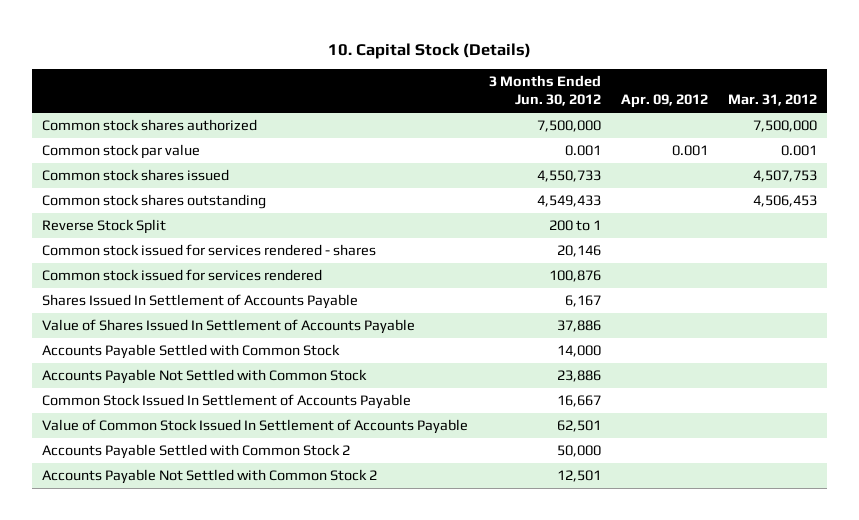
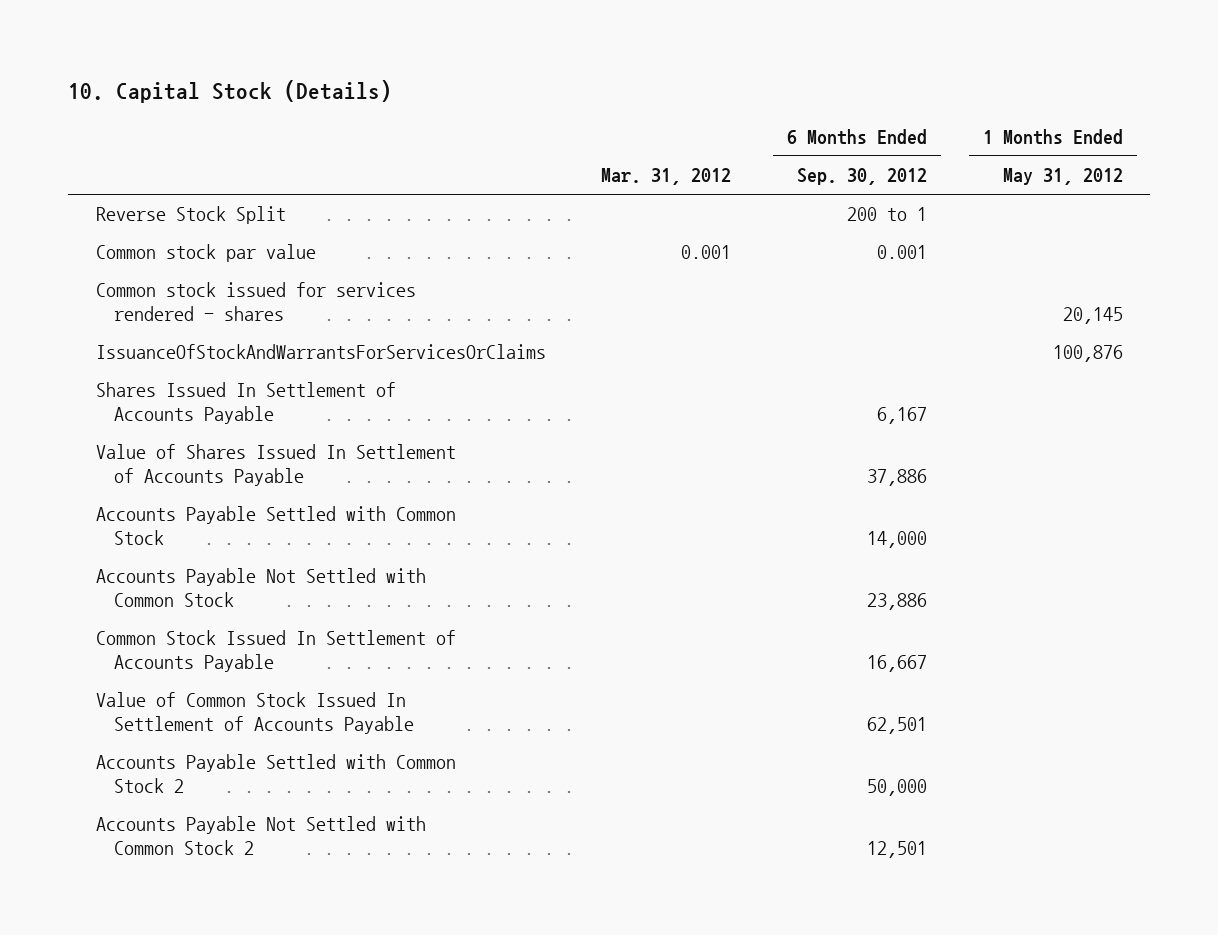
- | 3 Months Ended Jun. 30, 2012 | Apr. 09, 2012 | Mar. 31, 2012
+ | Mar. 31, 2012 | 6 Months Ended Sep. 30, 2012 | 1 Months Ended May 31, 2012
- Common stock shares authorized | 7,500,000 | | 7,500,000
- Common stock shares issued | 4,550,733 | | 4,507,753
- Common stock shares outstanding | 4,549,433 | | 4,506,453
moved down: Common stock par value | 0.001 | 0.001 |
- Common stock issued for services rendered | 100,876 | |
+ IssuanceOfStockAndWarrantsForServicesOrClaims | | | 100,876

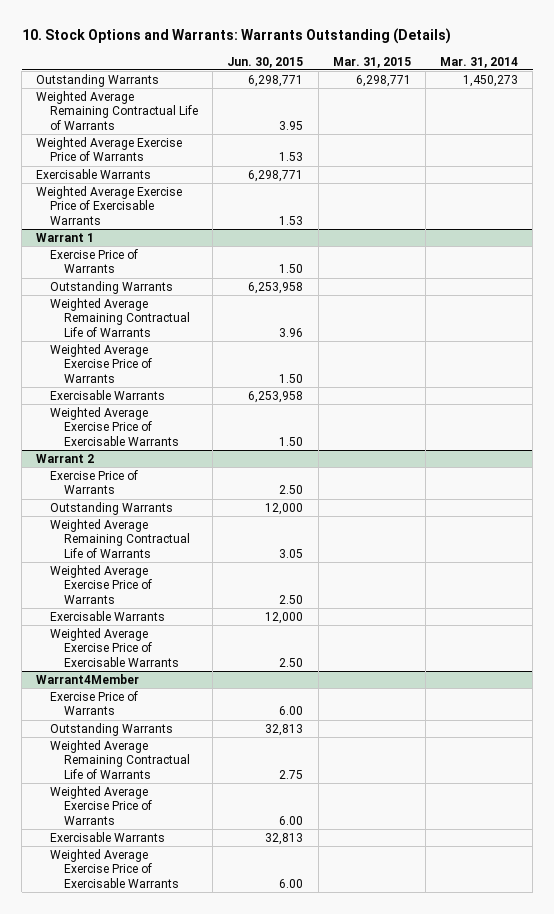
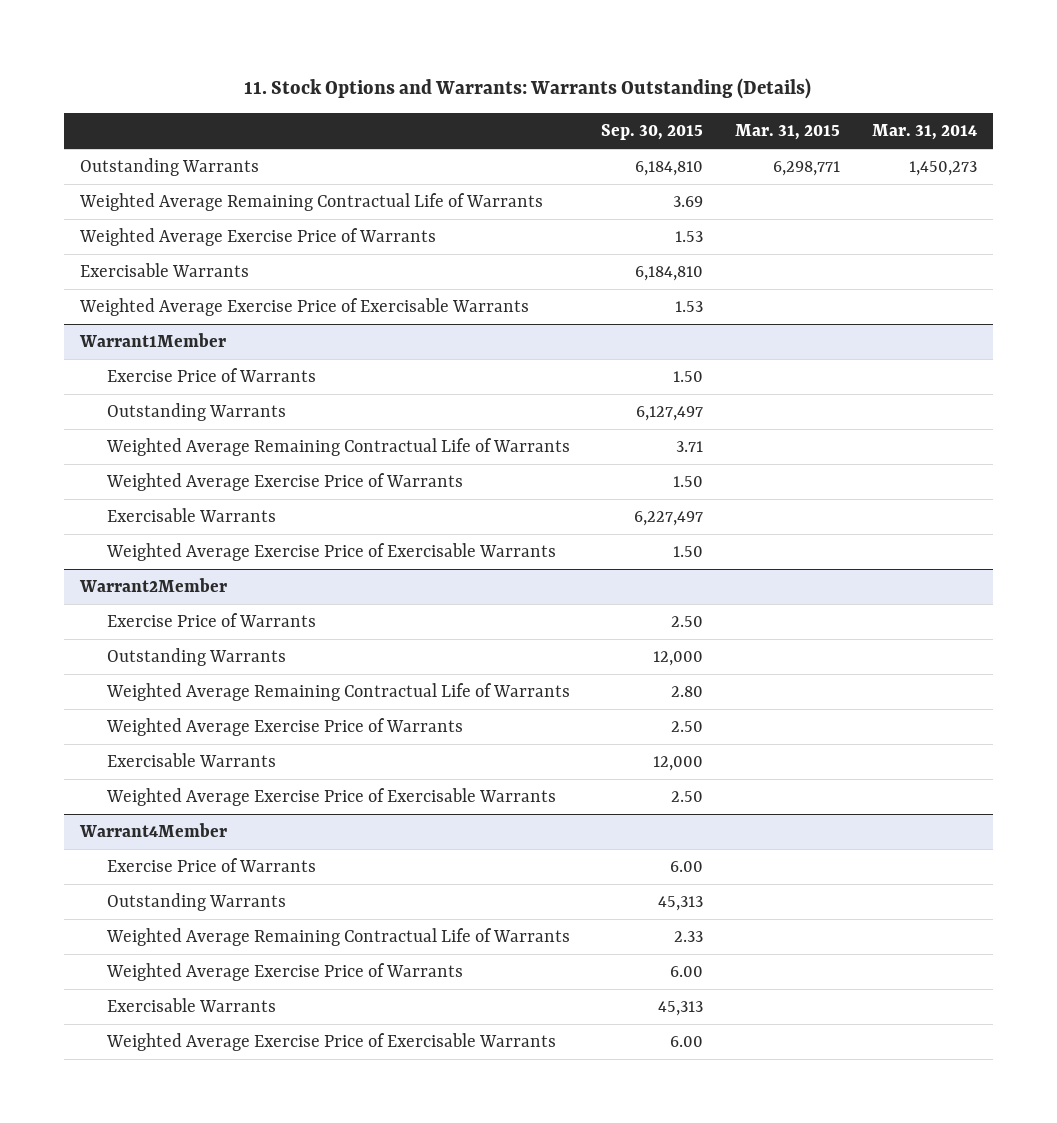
- 10. Stock Options and Warrants: Warrants Outstanding (Details)
+ 11. Stock Options and Warrants: Warrants Outstanding (Details)
- | Jun. 30, 2015 | Mar. 31, 2015 | Mar. 31, 2014
+ | Sep. 30, 2015 | Mar. 31, 2015 | Mar. 31, 2014
- Warrant 1
+ Warrant1Member
- Warrant 2
+ Warrant2Member

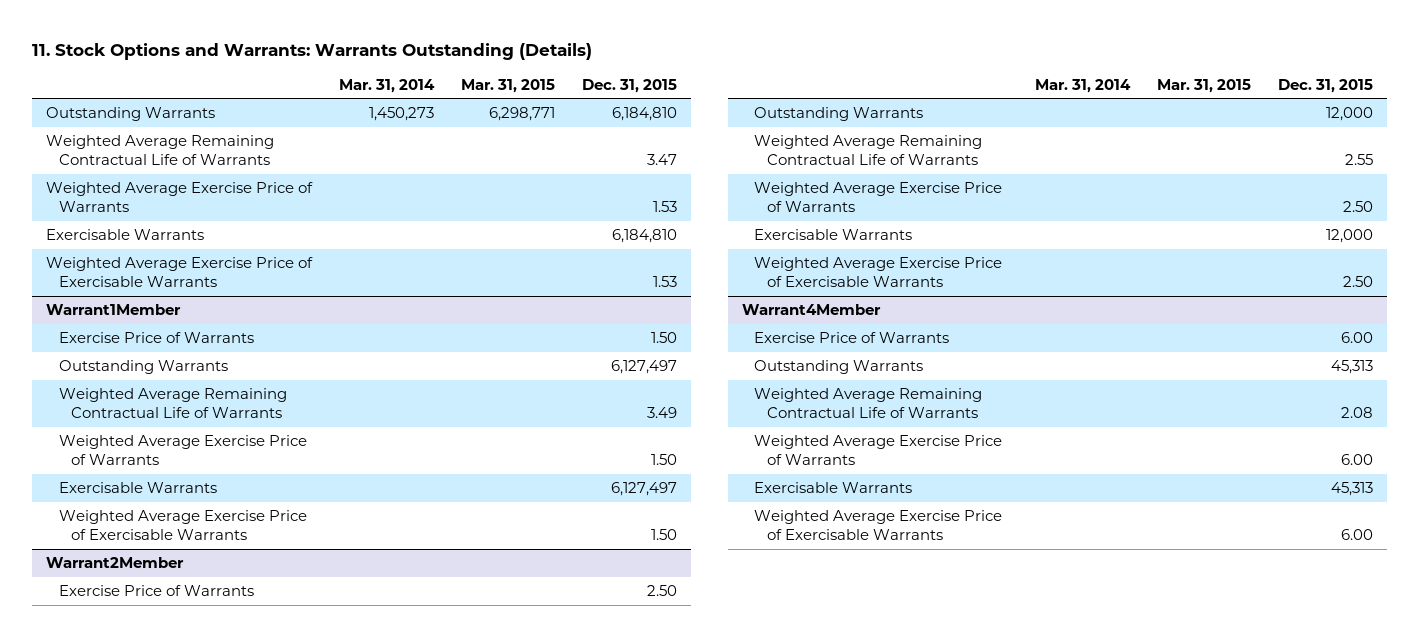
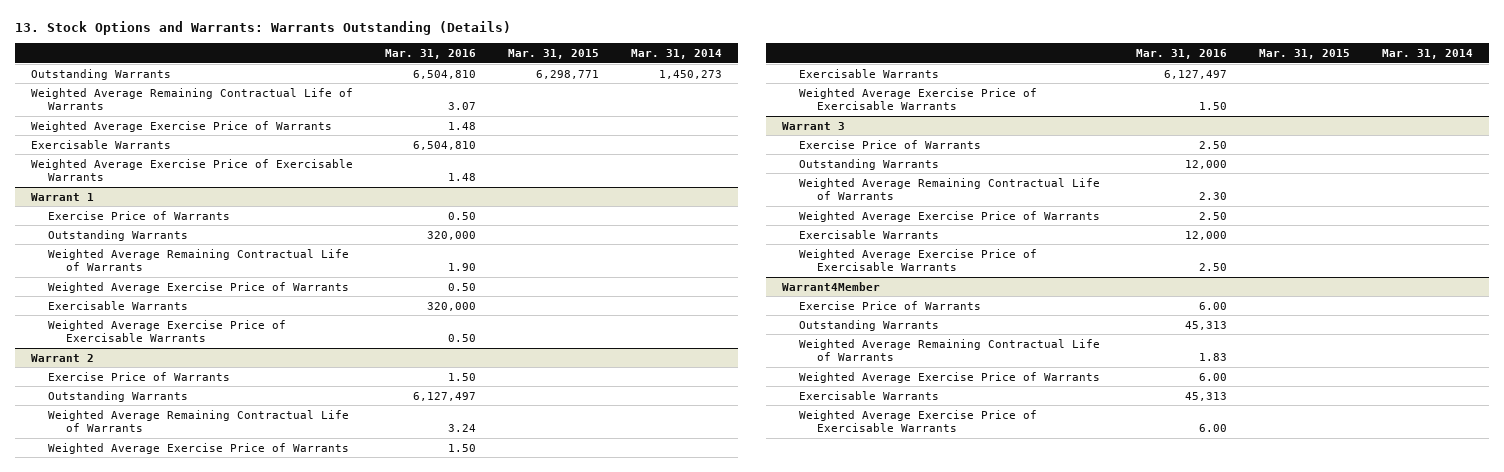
- 11. Stock Options and Warrants: Warrants Outstanding (Details)
+ 13. Stock Options and Warrants: Warrants Outstanding (Details)
- | Mar. 31, 2014 | Mar. 31, 2015 | Dec. 31, 2015
+ | Mar. 31, 2016 | Mar. 31, 2015 | Mar. 31, 2014
- Warrant1Member
+ Warrant 1
- Warrant2Member
+ Warrant 2
+ Warrant 3
+ Exercise Price of Warrants | 2.50 | |
+ Outstanding Warrants | 12,000 | |
+ Weighted Average Remaining Contractual Life of Warrants | 2.30 | |
+ Weighted Average Exercise Price of Warrants | 2.50 | |
+ Exercisable Warrants | 12,000 | |
+ Weighted Average Exercise Price of Exercisable Warrants | 2.50 | |

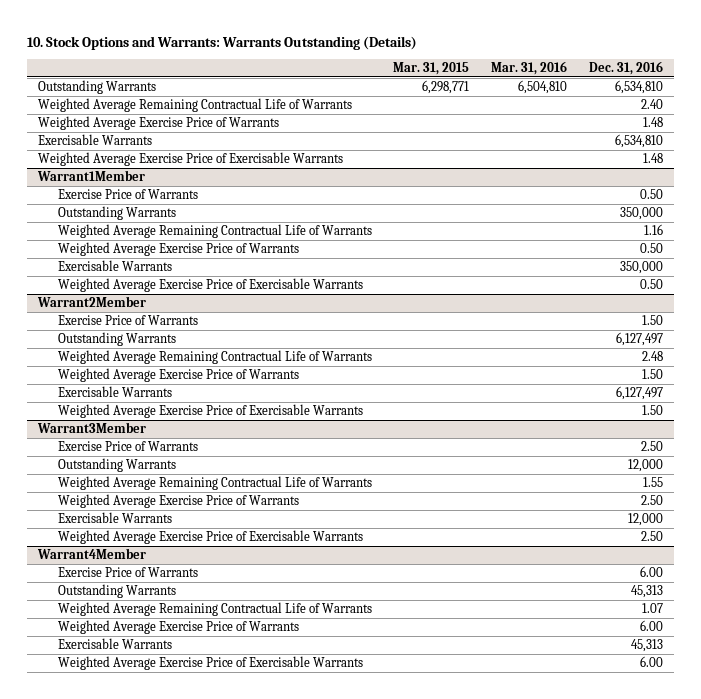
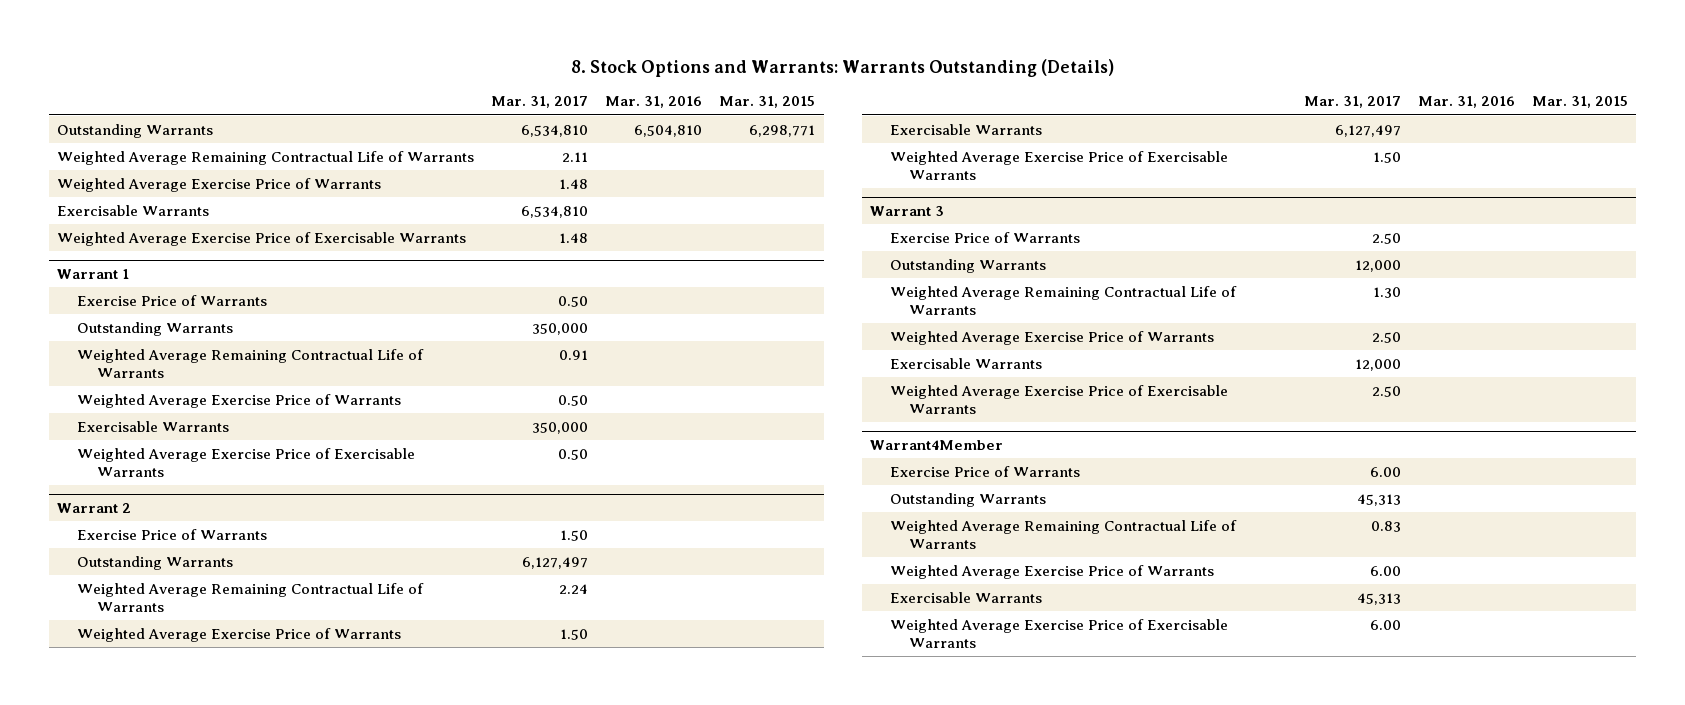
- 10. Stock Options and Warrants: Warrants Outstanding (Details)
+ 8. Stock Options and Warrants: Warrants Outstanding (Details)
- | Mar. 31, 2015 | Mar. 31, 2016 | Dec. 31, 2016
+ | Mar. 31, 2017 | Mar. 31, 2016 | Mar. 31, 2015
- Warrant1Member
+ Warrant 1
- Warrant2Member
+ Warrant 2
- Warrant3Member
+ Warrant 3

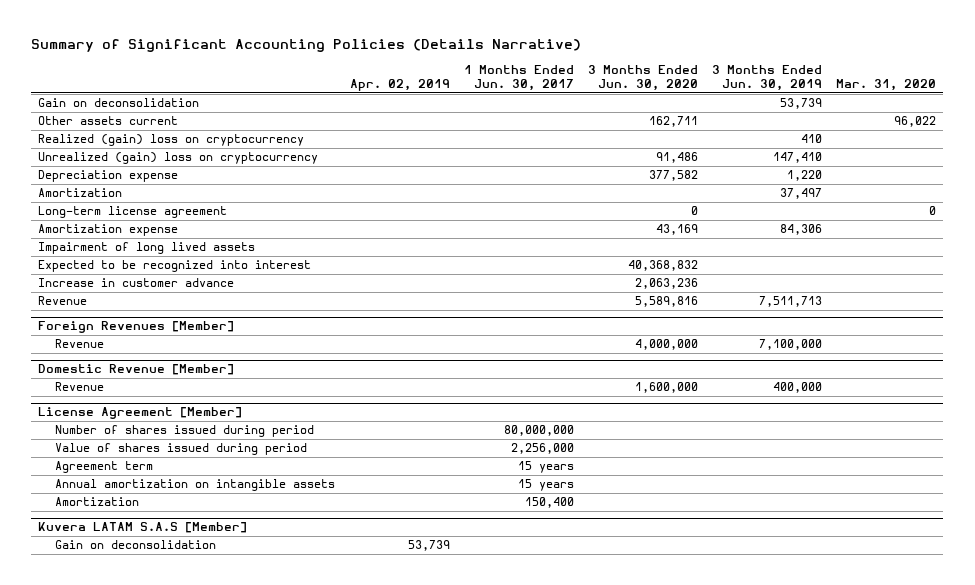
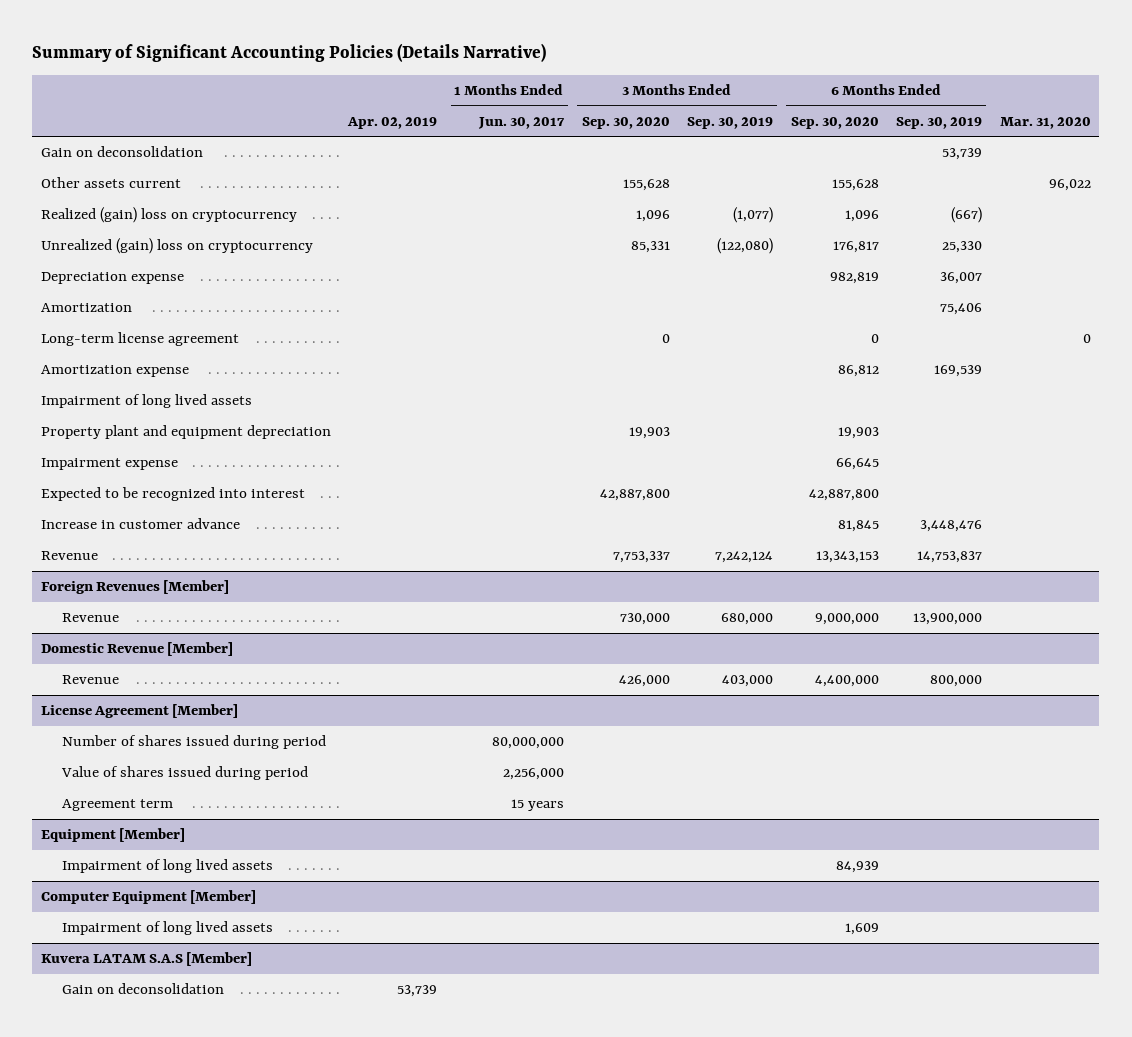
- | Apr. 02, 2019 | 1 Months Ended Jun. 30, 2017 | 3 Months Ended Jun. 30, 2020 | 3 Months Ended Jun. 30, 2019 | Mar. 31, 2020
+ | Apr. 02, 2019 | 1 Months Ended Jun. 30, 2017 | 3 Months Ended Sep. 30, 2020 | 3 Months Ended Sep. 30, 2019 | 6 Months Ended Sep. 30, 2020 | 6 Months Ended Sep. 30, 2019 | Mar. 31, 2020
+ Property plant and equipment depreciation | | | 19,903 | | 19,903 | |
+ Impairment expense | | | | | 66,645 | |
@ License Agreement [Member]
- Annual amortization on intangible assets | | 15 years | | |
- Amortization | | 150,400 | | |
+ Equipment [Member]
+ Impairment of long lived assets | | | | | 84,939 | |
+ Computer Equipment [Member]
+ Impairment of long lived assets | | | | | 1,609 | |

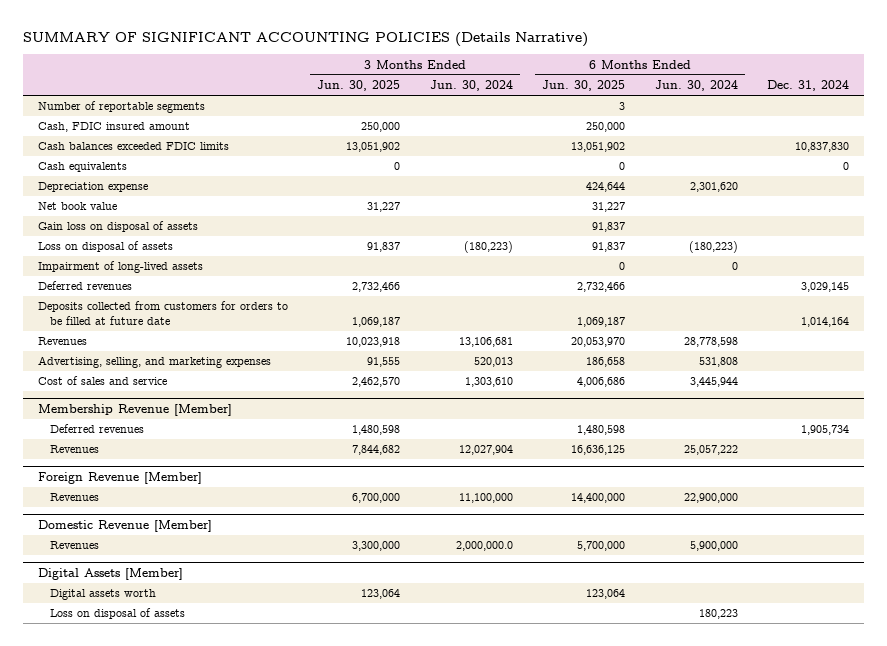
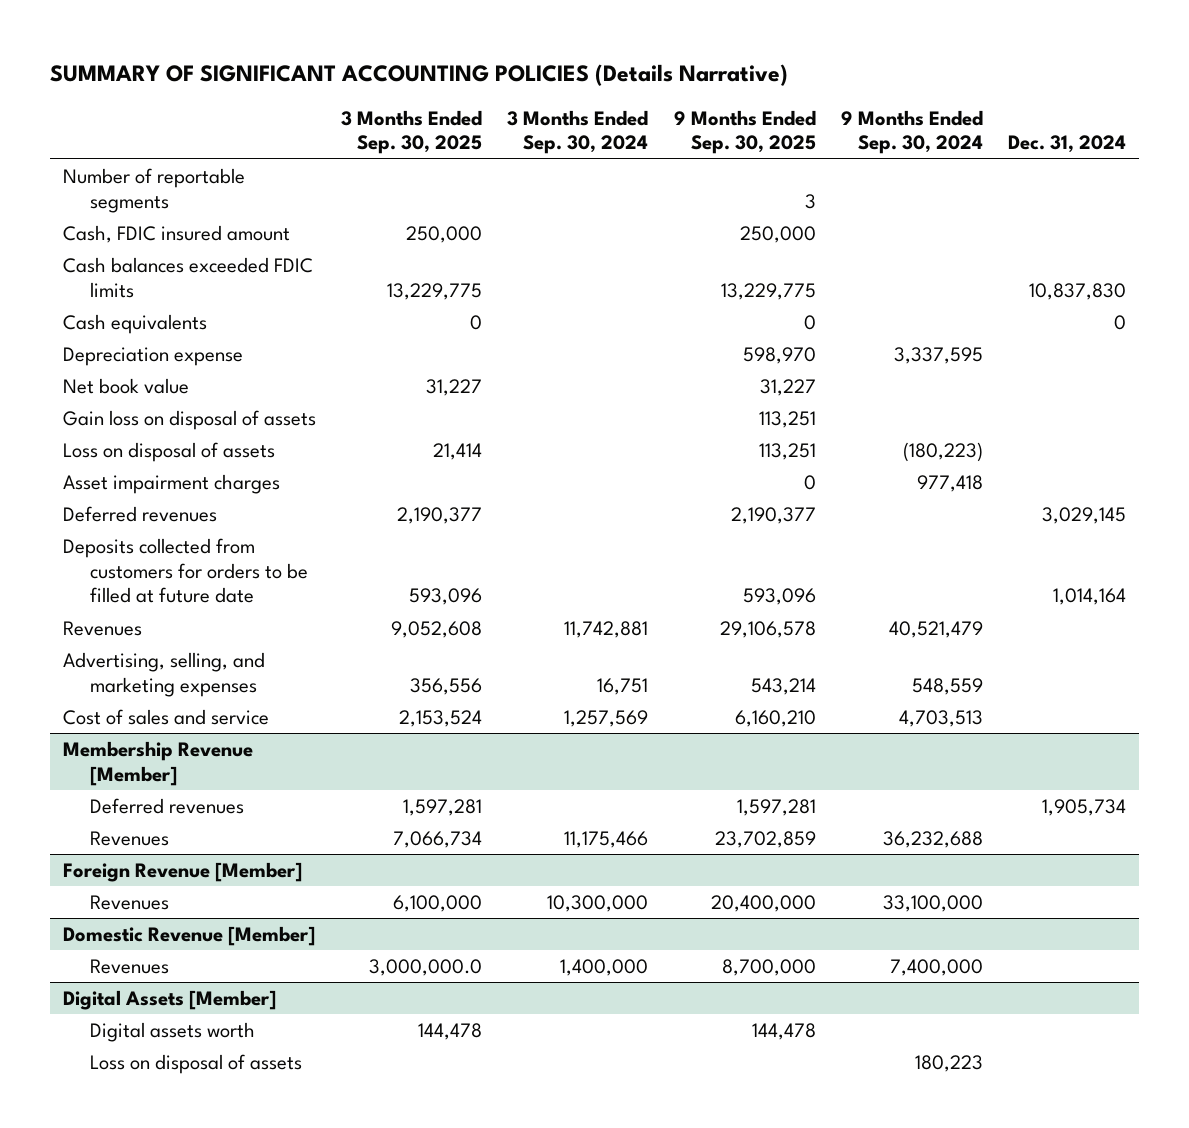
- | 3 Months Ended Jun. 30, 2025 | 3 Months Ended Jun. 30, 2024 | 6 Months Ended Jun. 30, 2025 | 6 Months Ended Jun. 30, 2024 | Dec. 31, 2024
+ | 3 Months Ended Sep. 30, 2025 | 3 Months Ended Sep. 30, 2024 | 9 Months Ended Sep. 30, 2025 | 9 Months Ended Sep. 30, 2024 | Dec. 31, 2024
- Impairment of long-lived assets | | | 0 | 0 |
+ Asset impairment charges | | | 0 | 977,418 |

